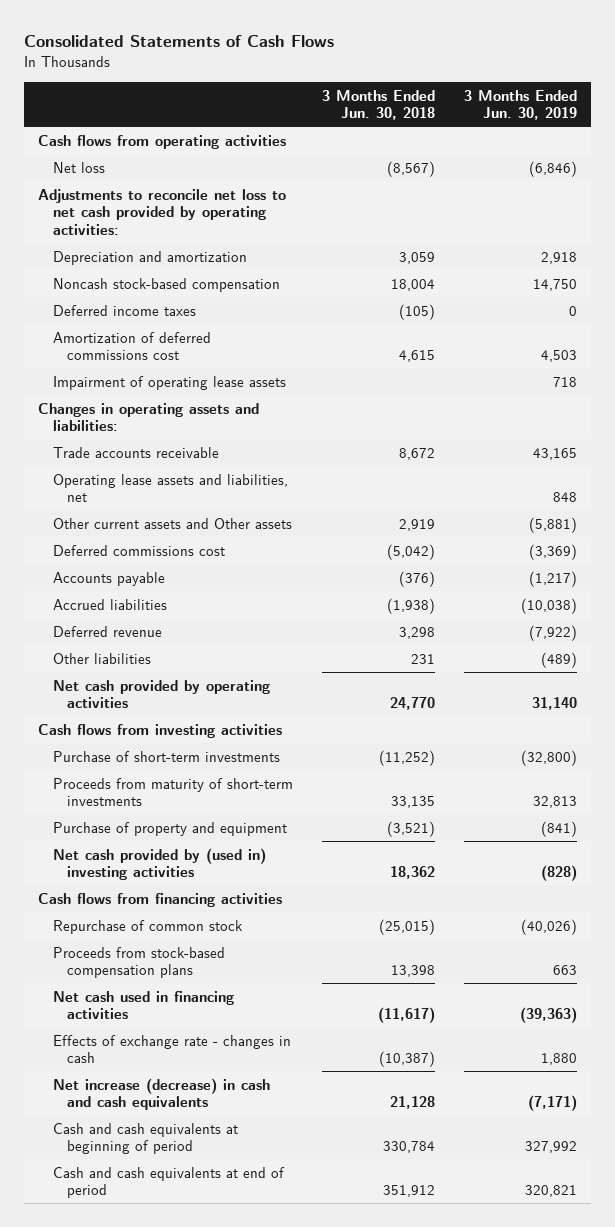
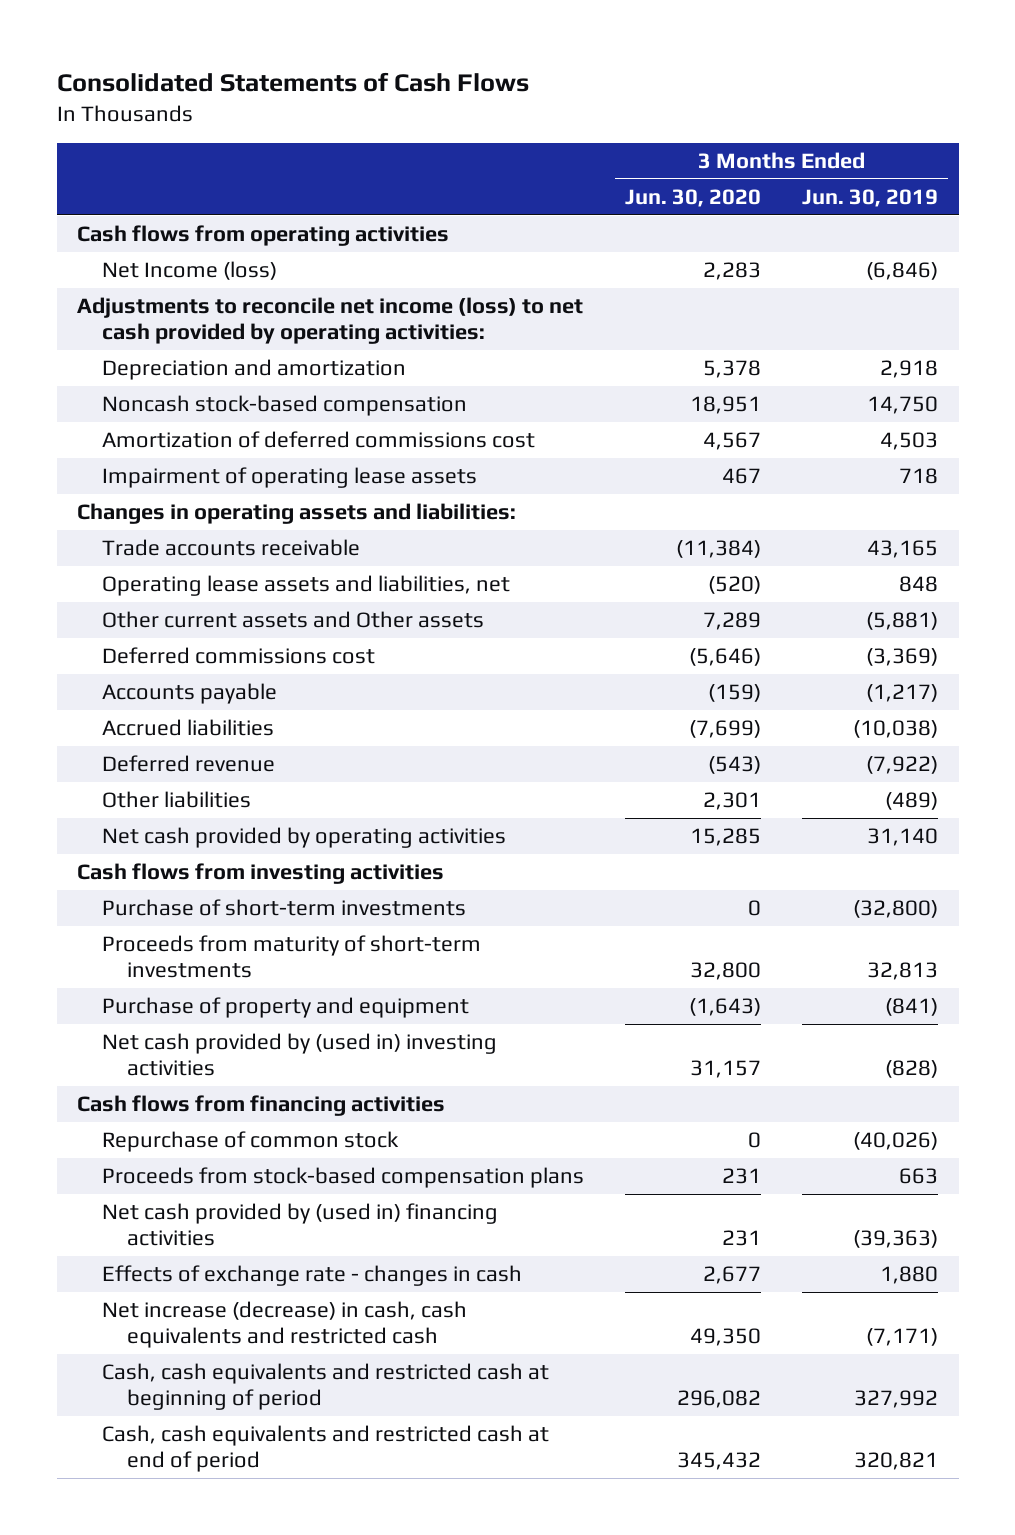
- | 3 Months Ended Jun. 30, 2018 | 3 Months Ended Jun. 30, 2019
+ | 3 Months Ended Jun. 30, 2020 | 3 Months Ended Jun. 30, 2019
- Net loss | (8,567) | (6,846)
- Adjustments to reconcile net loss to net cash provided by operating activities:
+ Net Income (loss) | 2,283 | (6,846)
+ Adjustments to reconcile net income (loss) to net cash provided by operating activities:
- Deferred income taxes | (105) | 0
- Net cash used in financing activities | (11,617) | (39,363)
+ Net cash provided by (used in) financing activities | 231 | (39,363)
- Net increase (decrease) in cash and cash equivalents | 21,128 | (7,171)
- Cash and cash equivalents at beginning of period | 330,784 | 327,992
- Cash and cash equivalents at end of period | 351,912 | 320,821
+ Net increase (decrease) in cash, cash equivalents and restricted cash | 49,350 | (7,171)
+ Cash, cash equivalents and restricted cash at beginning of period | 296,082 | 327,992
+ Cash, cash equivalents and restricted cash at end of period | 345,432 | 320,821

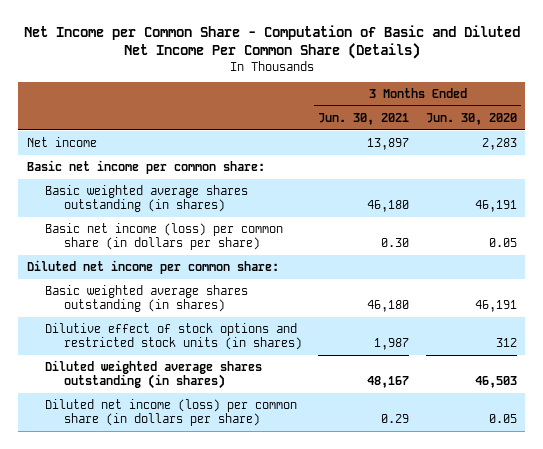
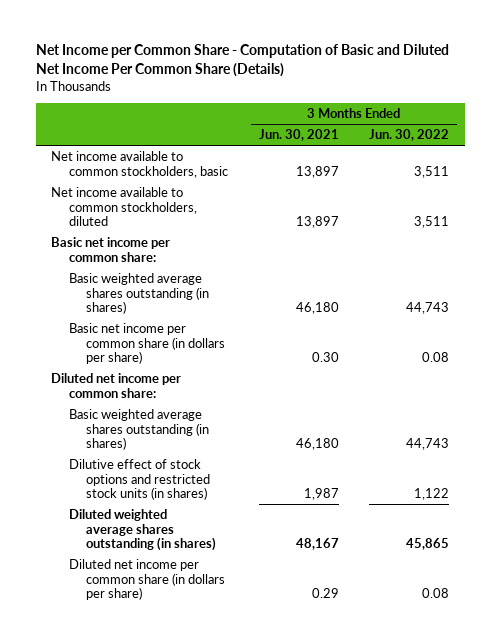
- | 3 Months Ended Jun. 30, 2021 | 3 Months Ended Jun. 30, 2020
+ | 3 Months Ended Jun. 30, 2021 | 3 Months Ended Jun. 30, 2022
- Net income | 13,897 | 2,283
+ Net income available to common stockholders, basic | 13,897 | 3,511
+ Net income available to common stockholders, diluted | 13,897 | 3,511
- Basic net income (loss) per common share (in dollars per share) | 0.30 | 0.05
+ Basic net income per common share (in dollars per share) | 0.30 | 0.08
- Diluted net income (loss) per common share (in dollars per share) | 0.29 | 0.05
+ Diluted net income per common share (in dollars per share) | 0.29 | 0.08

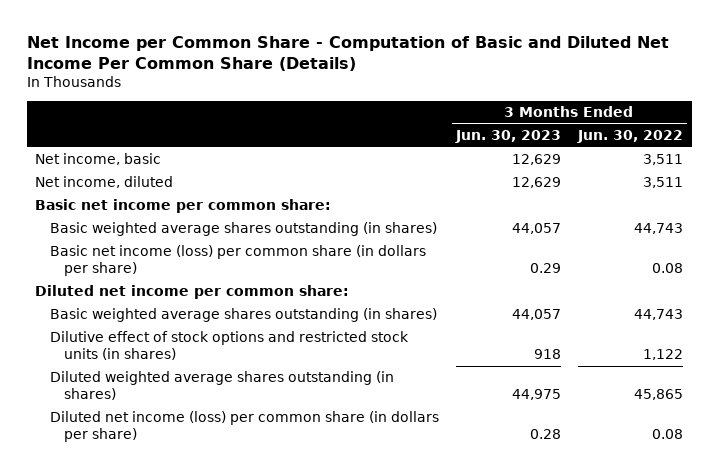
- | 3 Months Ended Jun. 30, 2021 | 3 Months Ended Jun. 30, 2022
+ | 3 Months Ended Jun. 30, 2023 | 3 Months Ended Jun. 30, 2022
- Net income available to common stockholders, basic | 13,897 | 3,511
- Net income available to common stockholders, diluted | 13,897 | 3,511
+ Net income, basic | 12,629 | 3,511
+ Net income, diluted | 12,629 | 3,511
- Basic net income per common share (in dollars per share) | 0.30 | 0.08
+ Basic net income (loss) per common share (in dollars per share) | 0.29 | 0.08
- Diluted net income per common share (in dollars per share) | 0.29 | 0.08
+ Diluted net income (loss) per common share (in dollars per share) | 0.28 | 0.08

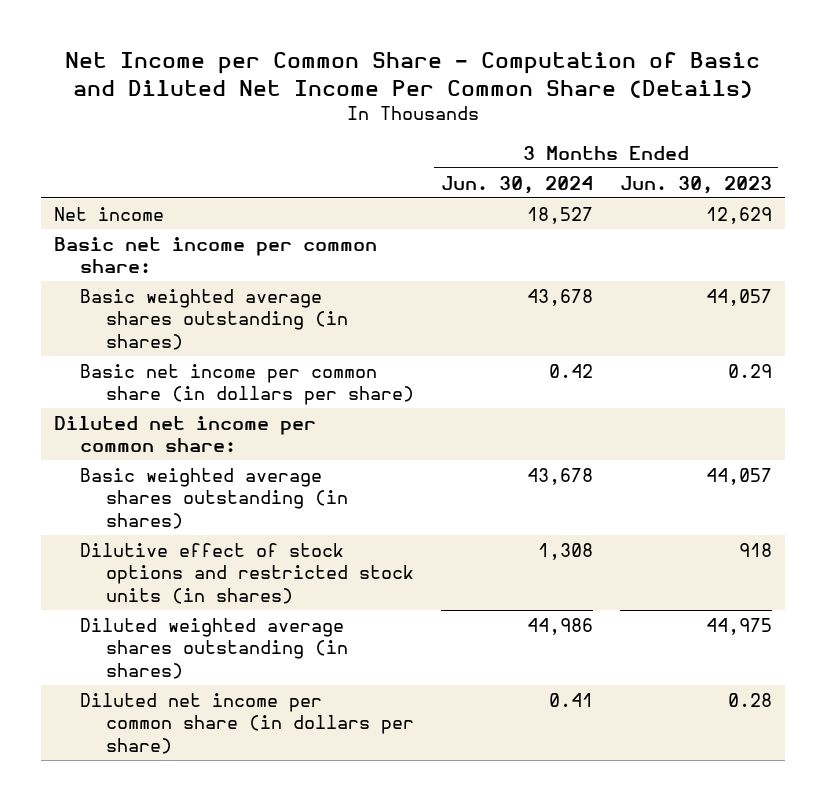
- | 3 Months Ended Jun. 30, 2023 | 3 Months Ended Jun. 30, 2022
+ | 3 Months Ended Jun. 30, 2024 | 3 Months Ended Jun. 30, 2023
- Net income, basic | 12,629 | 3,511
- Net income, diluted | 12,629 | 3,511
+ Net income | 18,527 | 12,629
- Basic net income (loss) per common share (in dollars per share) | 0.29 | 0.08
+ Basic net income per common share (in dollars per share) | 0.42 | 0.29
- Diluted net income (loss) per common share (in dollars per share) | 0.28 | 0.08
+ Diluted net income per common share (in dollars per share) | 0.41 | 0.28

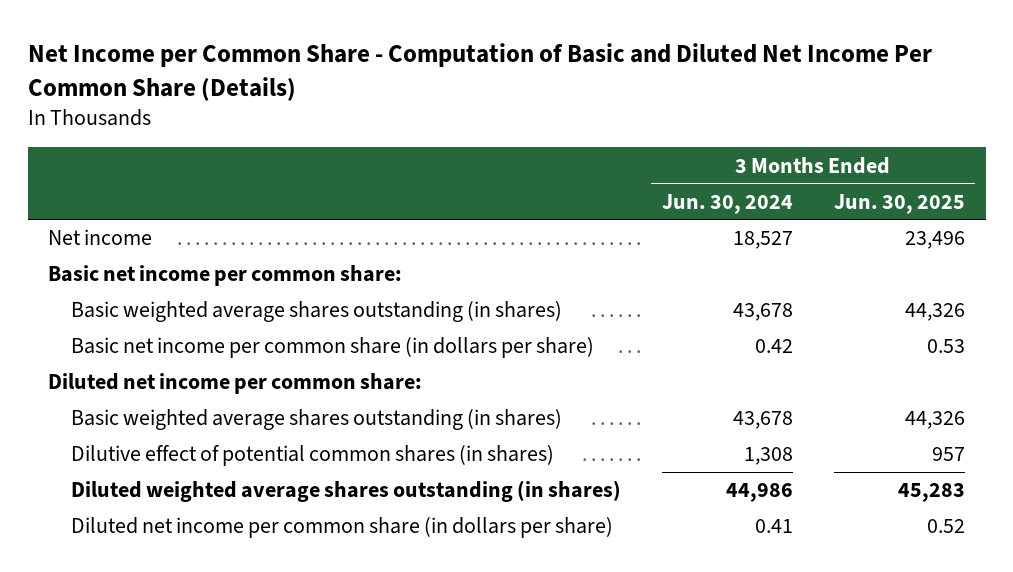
- | 3 Months Ended Jun. 30, 2024 | 3 Months Ended Jun. 30, 2023
+ | 3 Months Ended Jun. 30, 2024 | 3 Months Ended Jun. 30, 2025
- Dilutive effect of stock options and restricted stock units (in shares) | 1,308 | 918
+ Dilutive effect of potential common shares (in shares) | 1,308 | 957

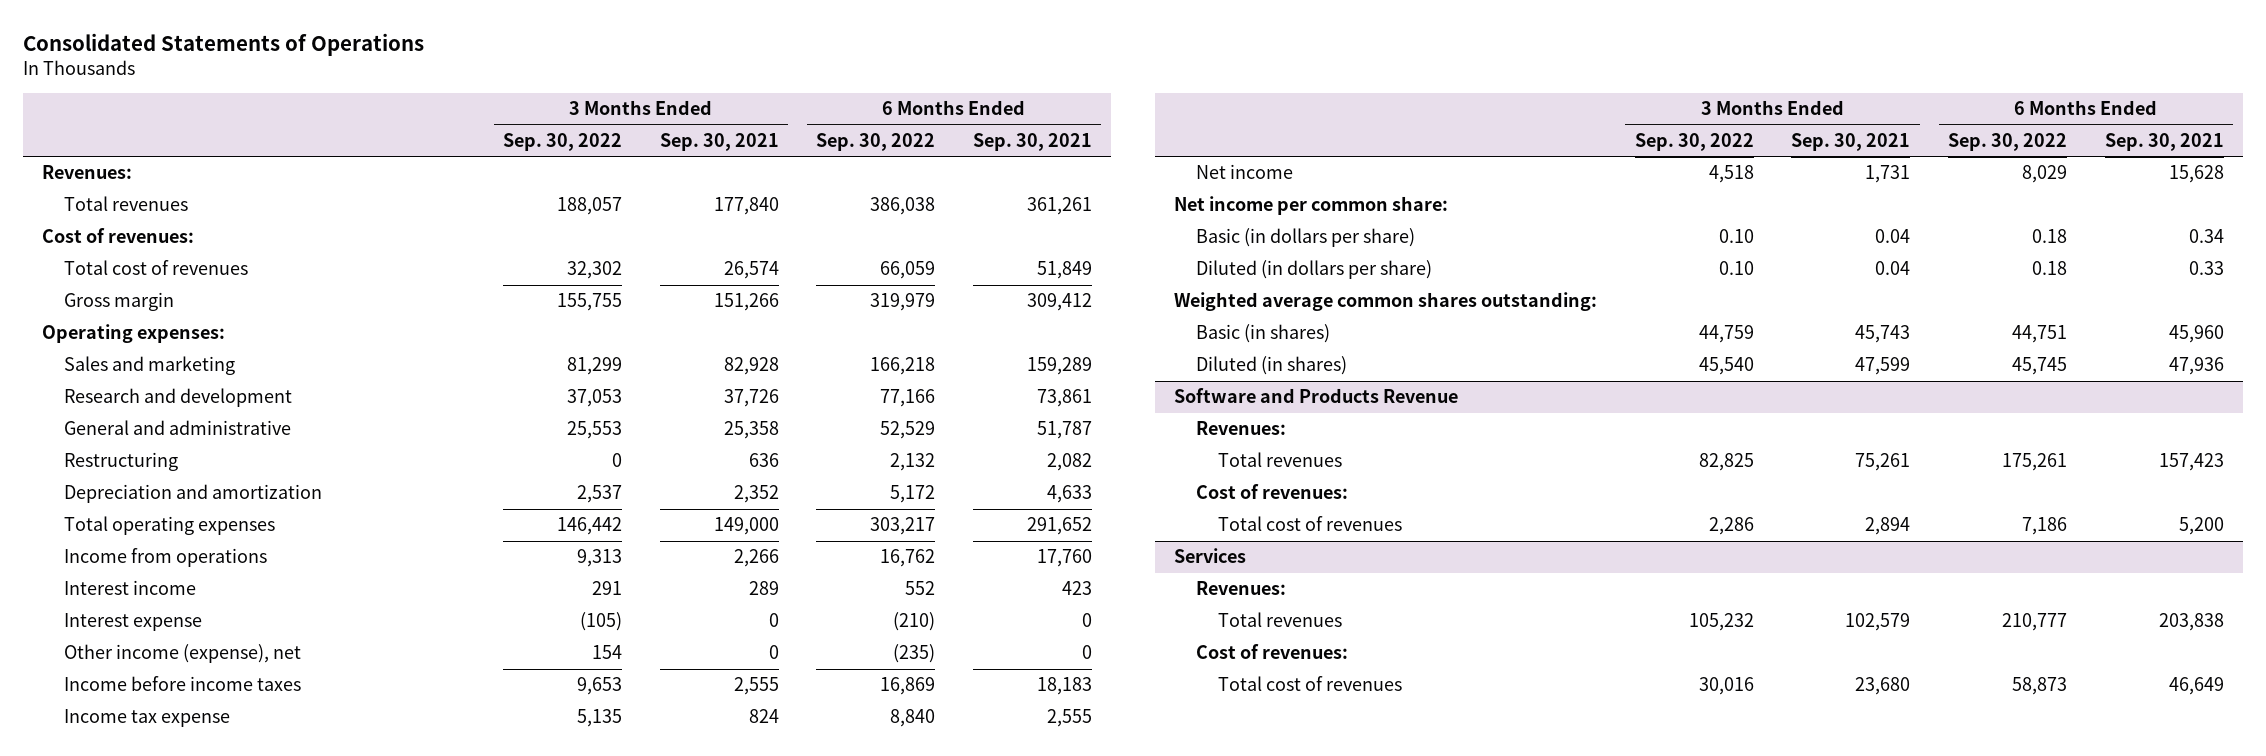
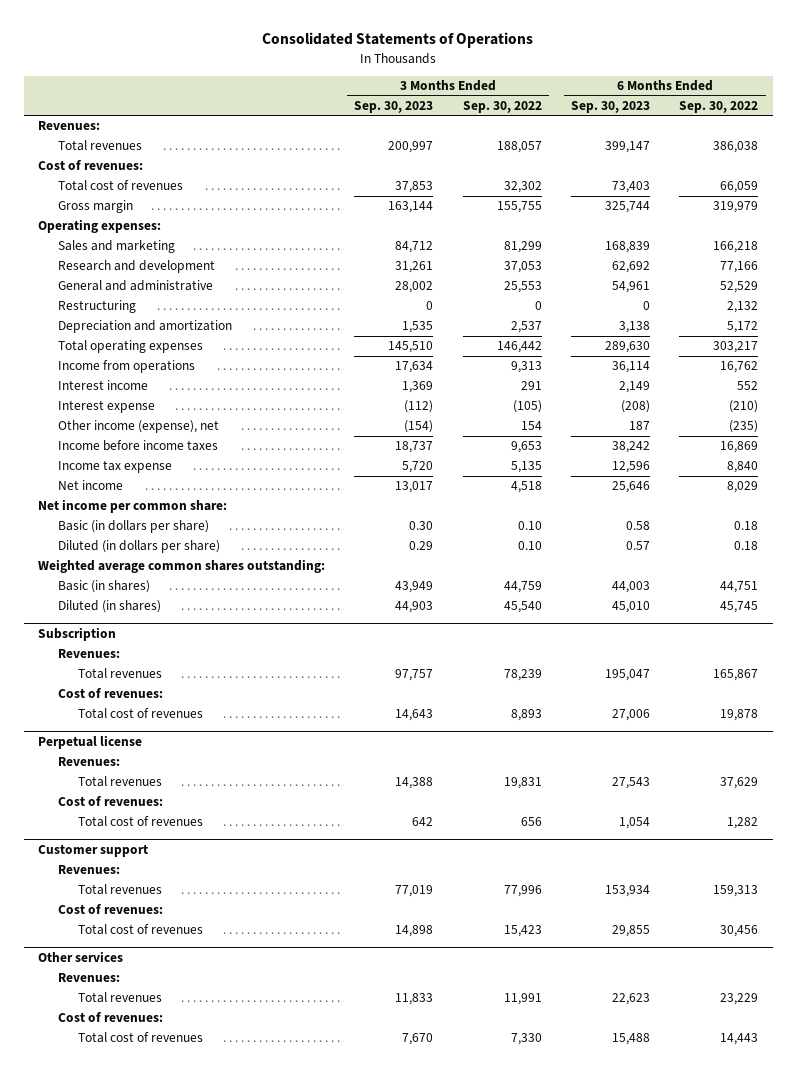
- | 3 Months Ended Sep. 30, 2022 | 3 Months Ended Sep. 30, 2021 | 6 Months Ended Sep. 30, 2022 | 6 Months Ended Sep. 30, 2021
+ | 3 Months Ended Sep. 30, 2023 | 3 Months Ended Sep. 30, 2022 | 6 Months Ended Sep. 30, 2023 | 6 Months Ended Sep. 30, 2022
- Software and Products Revenue
+ Subscription
- Total revenues | 82,825 | 75,261 | 175,261 | 157,423
+ Total revenues | 97,757 | 78,239 | 195,047 | 165,867
- Total cost of revenues | 2,286 | 2,894 | 7,186 | 5,200
- Services
+ Total cost of revenues | 14,643 | 8,893 | 27,006 | 19,878
+ Perpetual license
- Total revenues | 105,232 | 102,579 | 210,777 | 203,838
+ Total revenues | 14,388 | 19,831 | 27,543 | 37,629
- Total cost of revenues | 30,016 | 23,680 | 58,873 | 46,649
+ Total cost of revenues | 642 | 656 | 1,054 | 1,282
+ Customer support
+ Revenues:
+ Total revenues | 77,019 | 77,996 | 153,934 | 159,313
+ Cost of revenues:
+ Total cost of revenues | 14,898 | 15,423 | 29,855 | 30,456
+ Other services
+ Revenues:
+ Total revenues | 11,833 | 11,991 | 22,623 | 23,229
+ Cost of revenues:
+ Total cost of revenues | 7,670 | 7,330 | 15,488 | 14,443

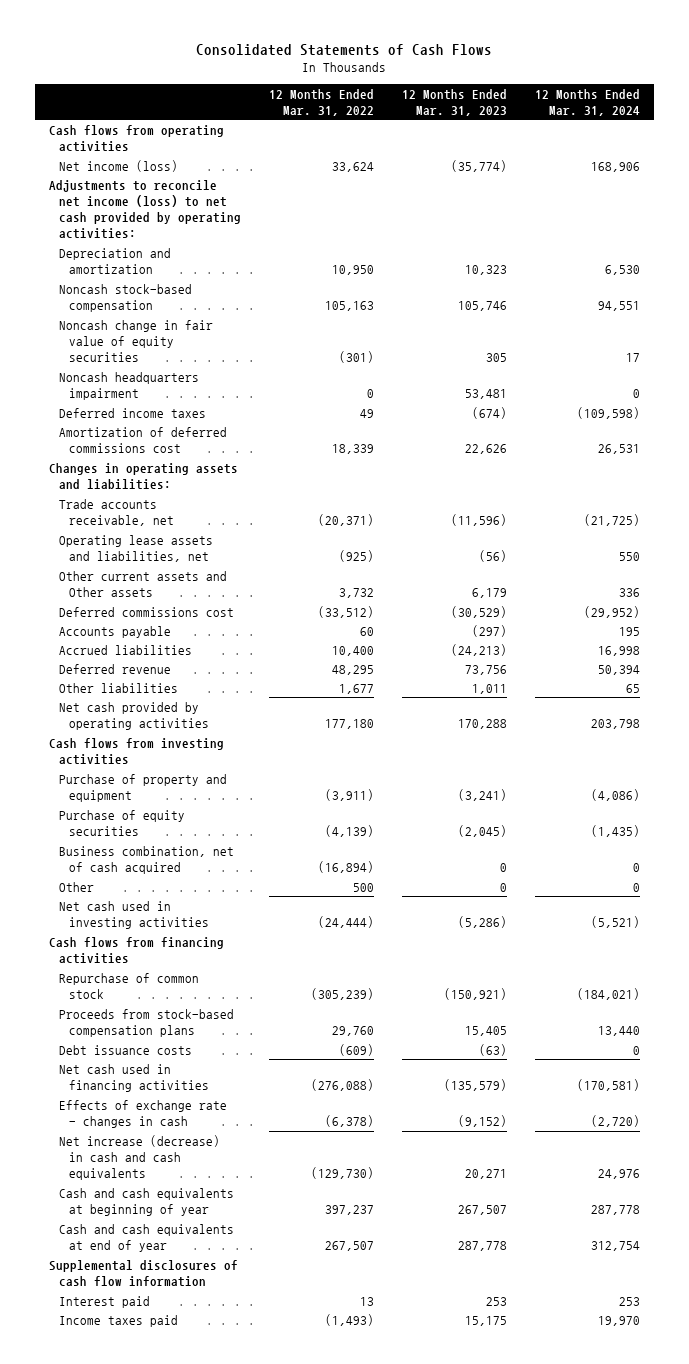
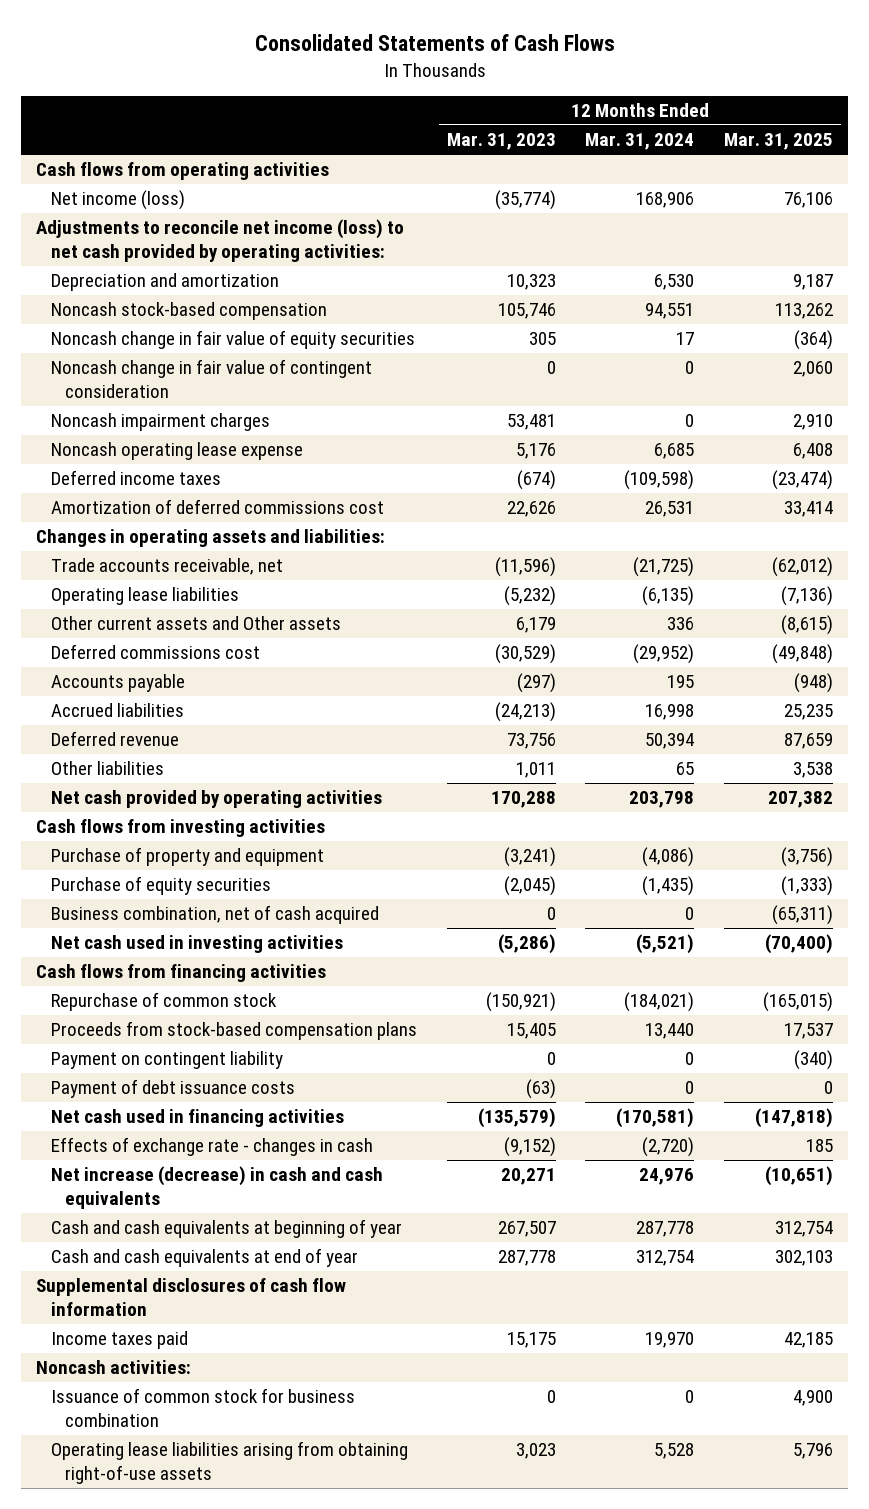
- | 12 Months Ended Mar. 31, 2022 | 12 Months Ended Mar. 31, 2023 | 12 Months Ended Mar. 31, 2024
+ | 12 Months Ended Mar. 31, 2023 | 12 Months Ended Mar. 31, 2024 | 12 Months Ended Mar. 31, 2025
- Noncash headquarters impairment | 0 | 53,481 | 0
+ Noncash change in fair value of contingent consideration | 0 | 0 | 2,060
+ Noncash impairment charges | 53,481 | 0 | 2,910
+ Noncash operating lease expense | 5,176 | 6,685 | 6,408
- Operating lease assets and liabilities, net | (925) | (56) | 550
+ Operating lease liabilities | (5,232) | (6,135) | (7,136)
- Other | 500 | 0 | 0
- Debt issuance costs | (609) | (63) | 0
+ Payment on contingent liability | 0 | 0 | (340)
+ Payment of debt issuance costs | (63) | 0 | 0
- Interest paid | 13 | 253 | 253
+ Noncash activities:
+ Issuance of common stock for business combination | 0 | 0 | 4,900
+ Operating lease liabilities arising from obtaining right-of-use assets | 3,023 | 5,528 | 5,796

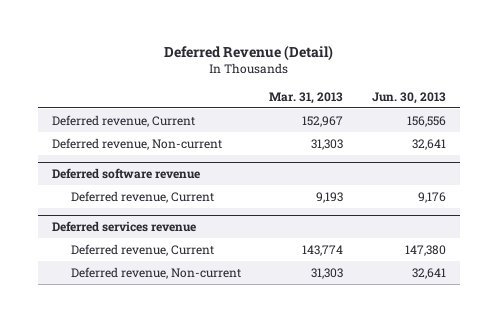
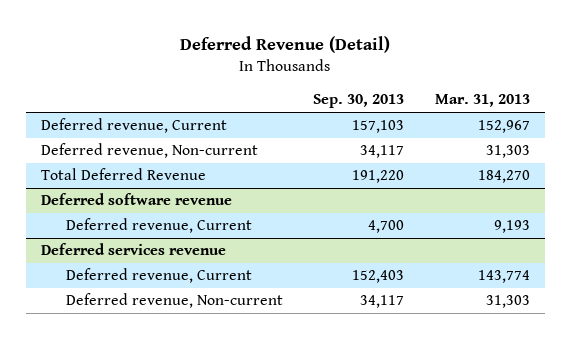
- | Mar. 31, 2013 | Jun. 30, 2013
+ | Sep. 30, 2013 | Mar. 31, 2013
+ Total Deferred Revenue | 191,220 | 184,270

